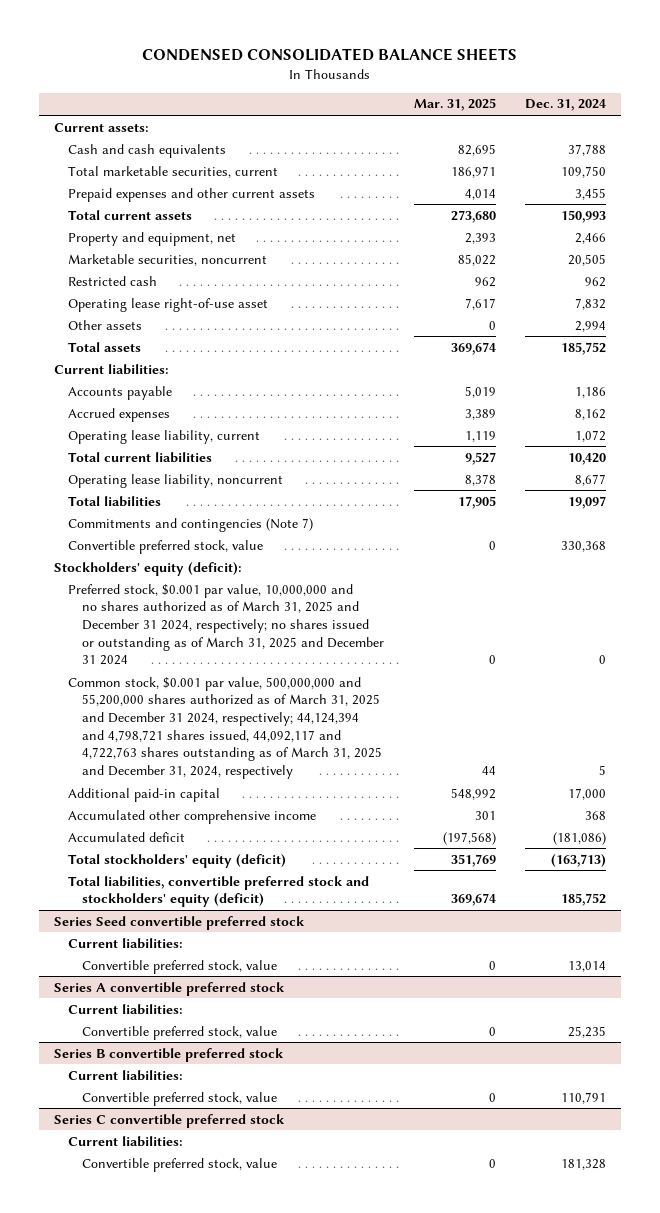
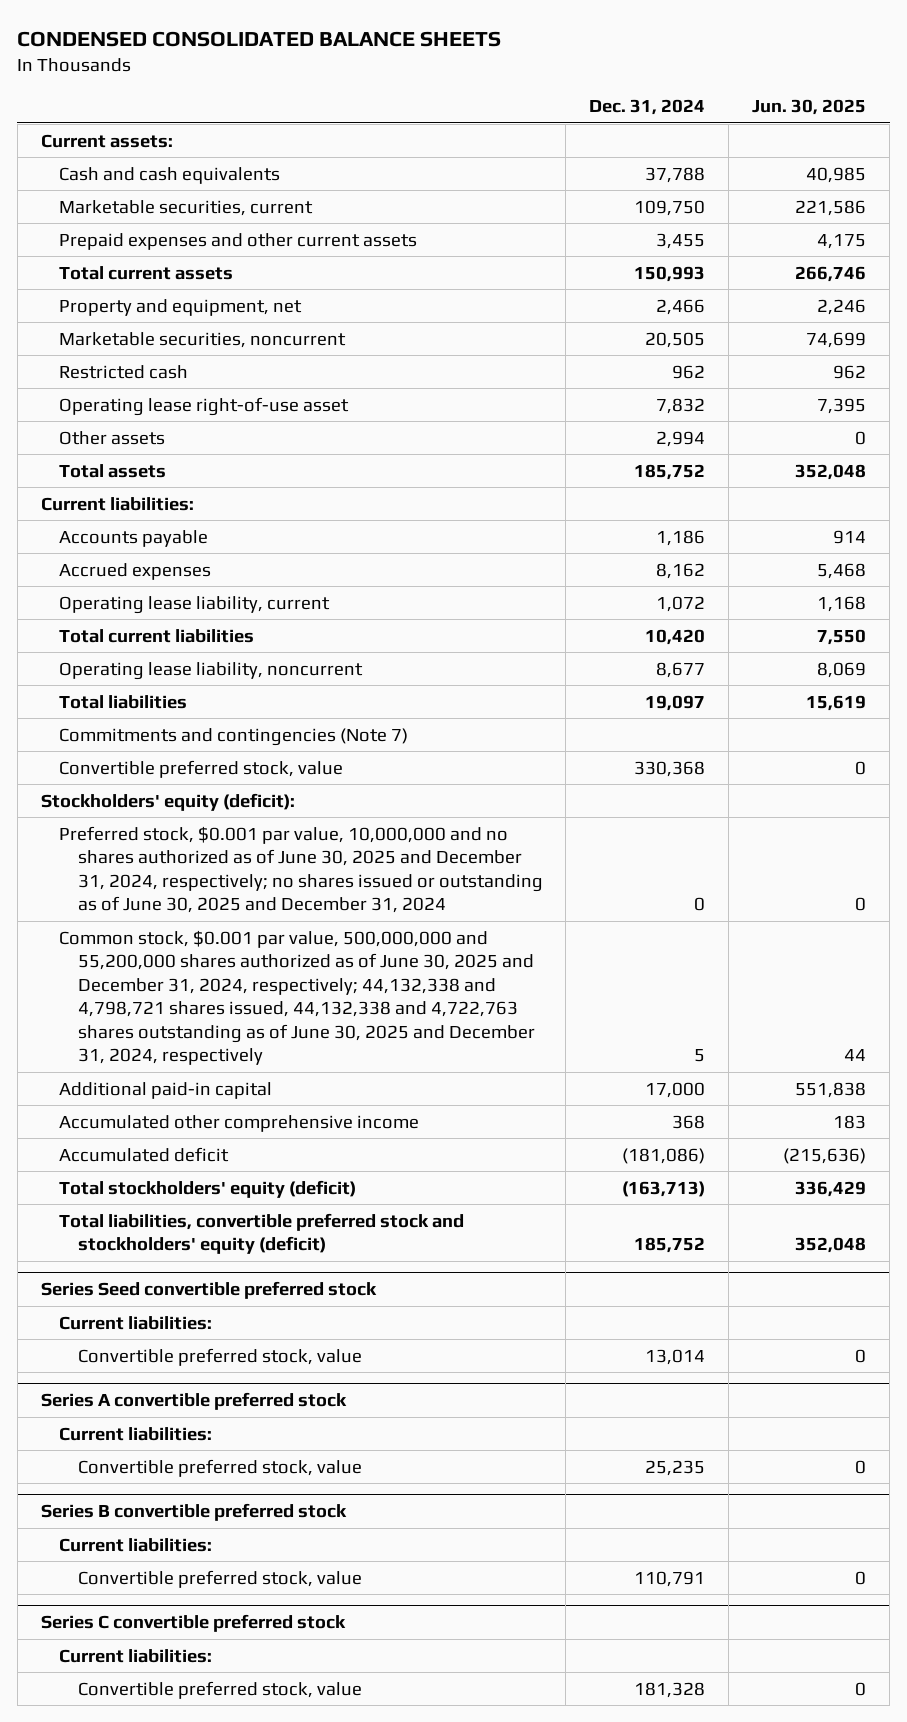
- | Mar. 31, 2025 | Dec. 31, 2024
+ | Dec. 31, 2024 | Jun. 30, 2025
- Total marketable securities, current | 186,971 | 109,750
+ Marketable securities, current | 109,750 | 221,586
- Preferred stock, $0.001 par value, 10,000,000 and no shares authorized as of March 31, 2025 and December 31 2024, respectively; no shares issued or outstanding as of March 31, 2025 and December 31 2024 | 0 | 0
- Common stock, $0.001 par value, 500,000,000 and 55,200,000 shares authorized as of March 31, 2025 and December 31 2024, respectively; 44,124,394 and 4,798,721 shares issued, 44,092,117 and 4,722,763 shares outstanding as of March 31, 2025 and December 31, 2024, respectively | 44 | 5
+ Preferred stock, $0.001 par value, 10,000,000 and no shares authorized as of June 30, 2025 and December 31, 2024, respectively; no shares issued or outstanding as of June 30, 2025 and December 31, 2024 | 0 | 0
+ Common stock, $0.001 par value, 500,000,000 and 55,200,000 shares authorized as of June 30, 2025 and December 31, 2024, respectively; 44,132,338 and 4,798,721 shares issued, 44,132,338 and 4,722,763 shares outstanding as of June 30, 2025 and December 31, 2024, respectively | 5 | 44

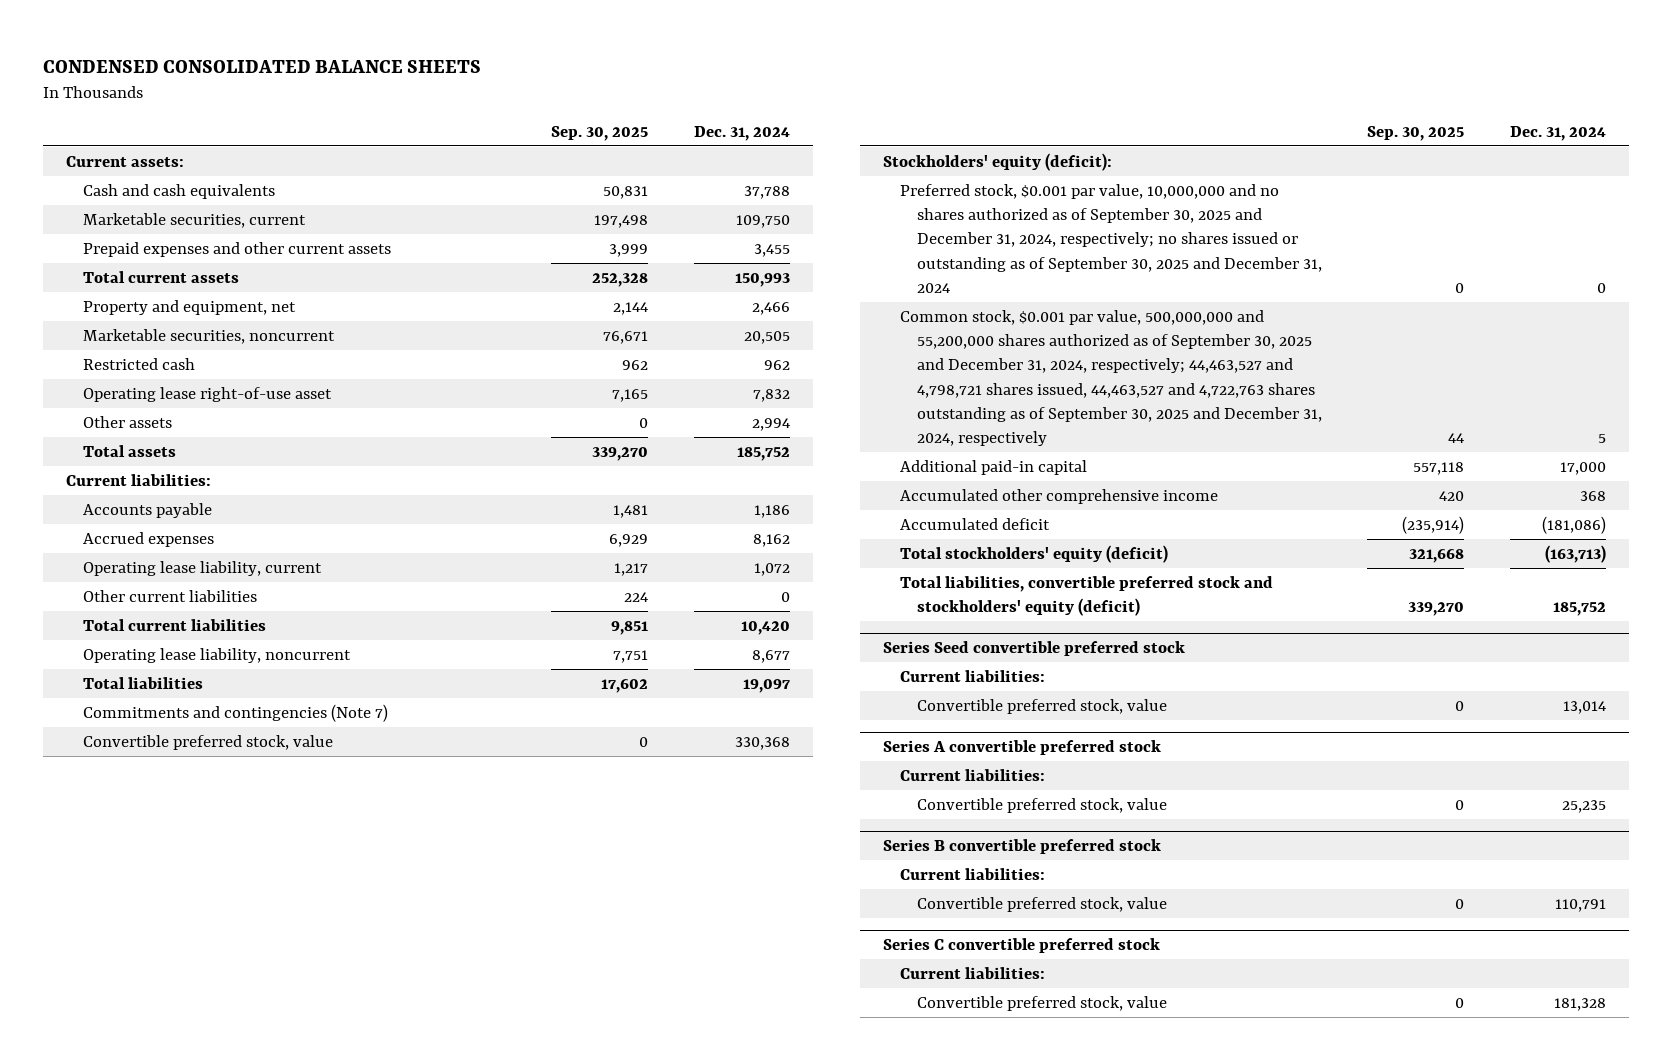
- | Dec. 31, 2024 | Jun. 30, 2025
+ | Sep. 30, 2025 | Dec. 31, 2024
+ Other current liabilities | 224 | 0
- Preferred stock, $0.001 par value, 10,000,000 and no shares authorized as of June 30, 2025 and December 31, 2024, respectively; no shares issued or outstanding as of June 30, 2025 and December 31, 2024 | 0 | 0
- Common stock, $0.001 par value, 500,000,000 and 55,200,000 shares authorized as of June 30, 2025 and December 31, 2024, respectively; 44,132,338 and 4,798,721 shares issued, 44,132,338 and 4,722,763 shares outstanding as of June 30, 2025 and December 31, 2024, respectively | 5 | 44
+ Preferred stock, $0.001 par value, 10,000,000 and no shares authorized as of September 30, 2025 and December 31, 2024, respectively; no shares issued or outstanding as of September 30, 2025 and December 31, 2024 | 0 | 0
+ Common stock, $0.001 par value, 500,000,000 and 55,200,000 shares authorized as of September 30, 2025 and December 31, 2024, respectively; 44,463,527 and 4,798,721 shares issued, 44,463,527 and 4,722,763 shares outstanding as of September 30, 2025 and December 31, 2024, respectively | 44 | 5

